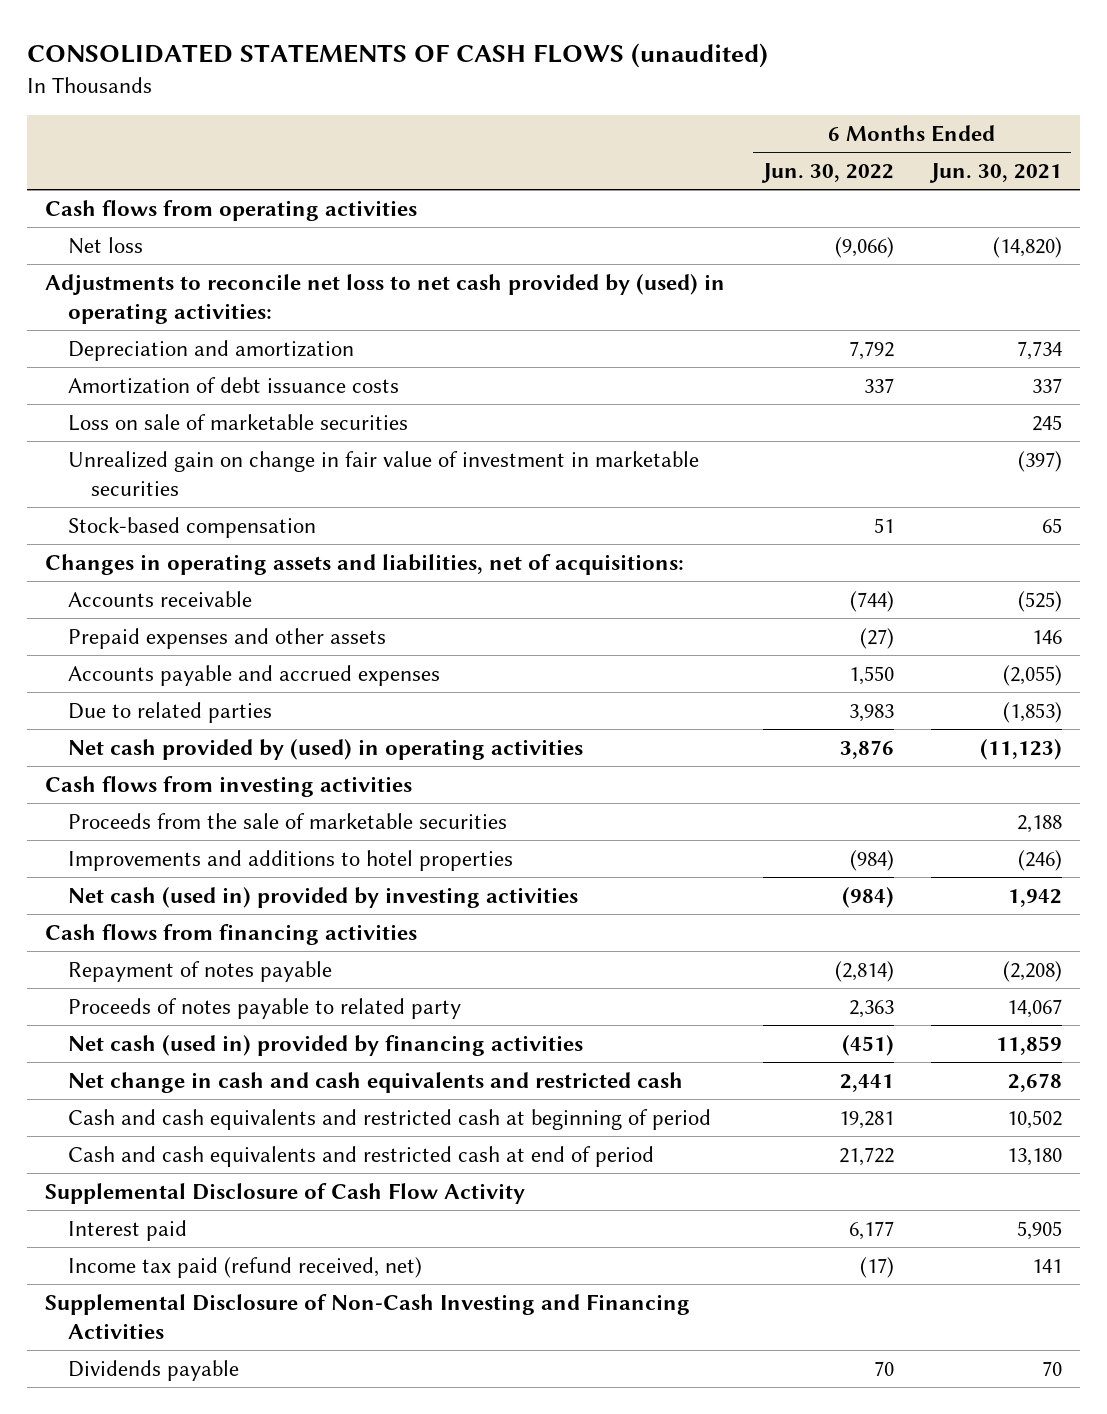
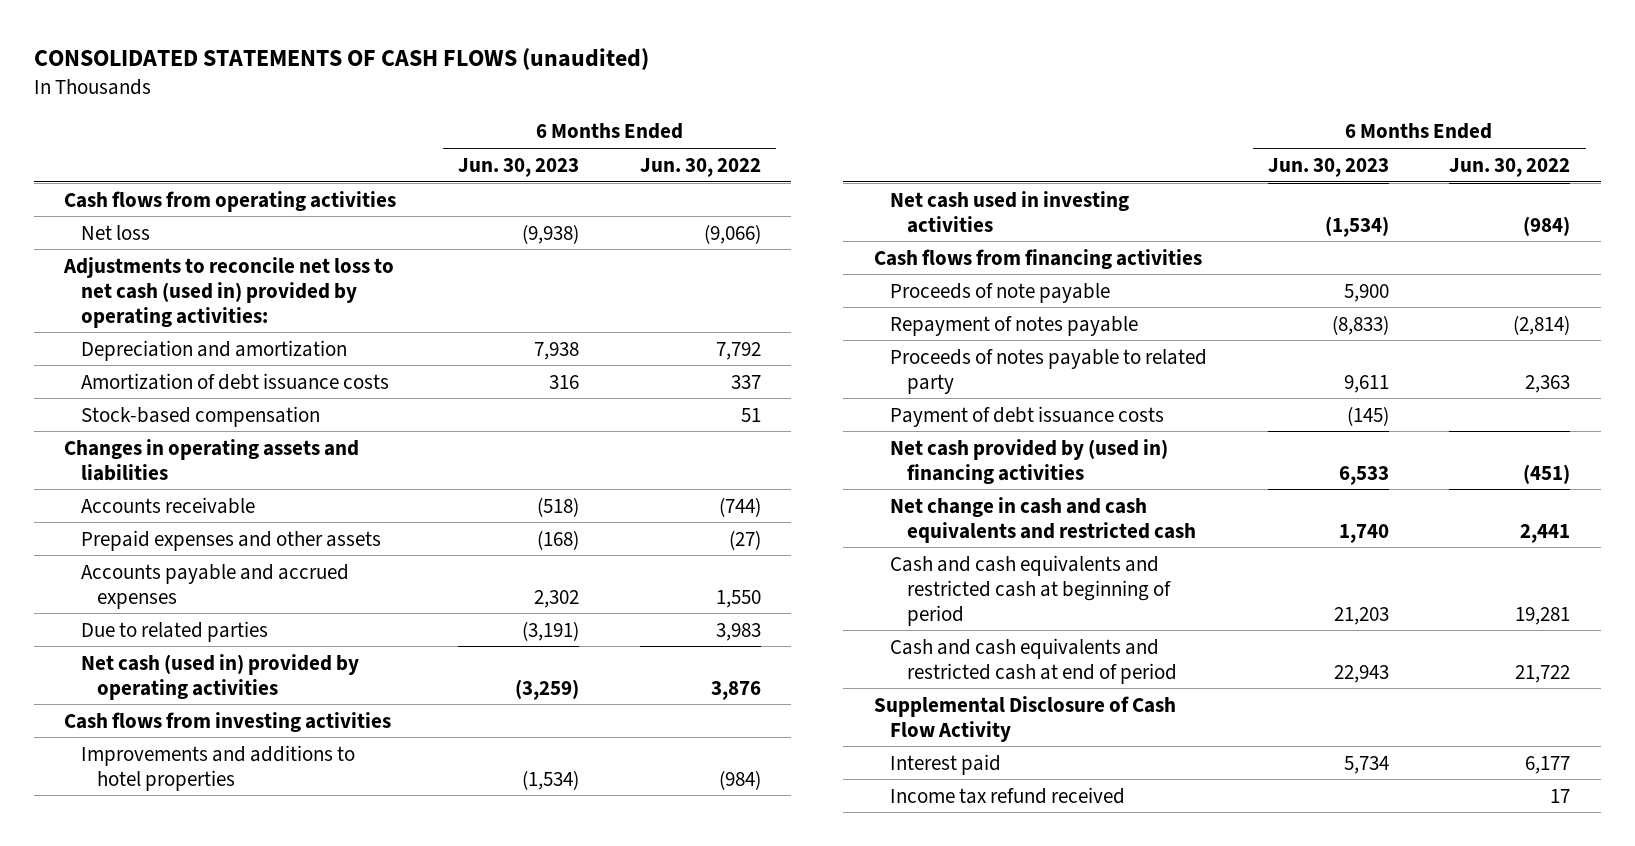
- | 6 Months Ended Jun. 30, 2022 | 6 Months Ended Jun. 30, 2021
+ | 6 Months Ended Jun. 30, 2023 | 6 Months Ended Jun. 30, 2022
- Adjustments to reconcile net loss to net cash provided by (used) in operating activities:
+ Adjustments to reconcile net loss to net cash (used in) provided by operating activities:
- Loss on sale of marketable securities | | 245
- Unrealized gain on change in fair value of investment in marketable securities | | (397)
- Changes in operating assets and liabilities, net of acquisitions:
+ Changes in operating assets and liabilities
- Net cash provided by (used) in operating activities | 3,876 | (11,123)
+ Net cash (used in) provided by operating activities | (3,259) | 3,876
- Proceeds from the sale of marketable securities | | 2,188
- Net cash (used in) provided by investing activities | (984) | 1,942
+ Net cash used in investing activities | (1,534) | (984)
+ Proceeds of note payable | 5,900 |
- Net cash (used in) provided by financing activities | (451) | 11,859
+ Payment of debt issuance costs | (145) |
+ Net cash provided by (used in) financing activities | 6,533 | (451)
- Income tax paid (refund received, net) | (17) | 141
- Supplemental Disclosure of Non-Cash Investing and Financing Activities
- Dividends payable | 70 | 70
+ Income tax refund received | | 17

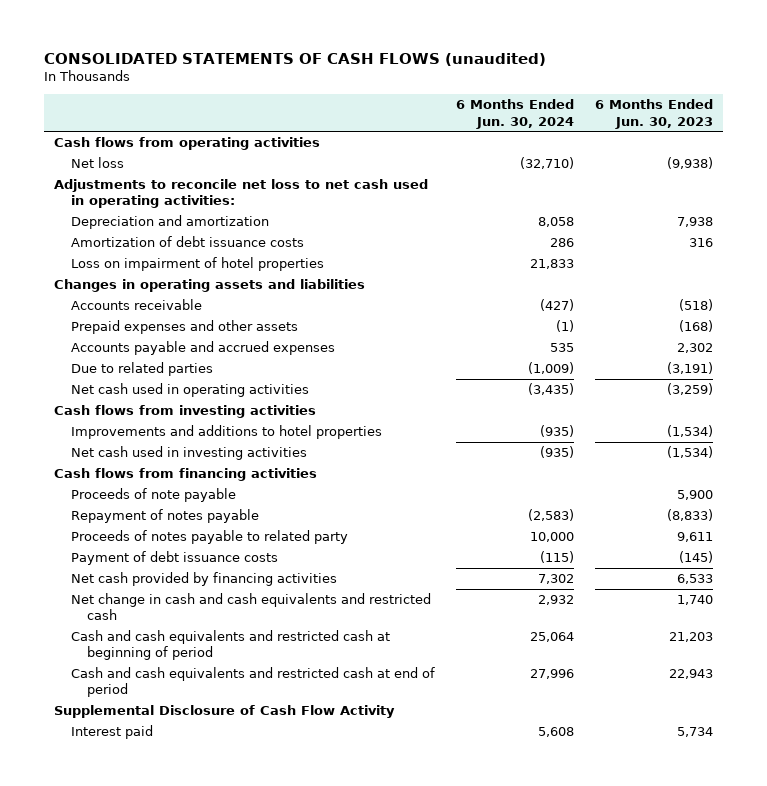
- | 6 Months Ended Jun. 30, 2023 | 6 Months Ended Jun. 30, 2022
+ | 6 Months Ended Jun. 30, 2024 | 6 Months Ended Jun. 30, 2023
- Adjustments to reconcile net loss to net cash (used in) provided by operating activities:
+ Adjustments to reconcile net loss to net cash used in operating activities:
- Stock-based compensation | | 51
+ Loss on impairment of hotel properties | 21,833 |
- Net cash (used in) provided by operating activities | (3,259) | 3,876
+ Net cash used in operating activities | (3,435) | (3,259)
- Net cash provided by (used in) financing activities | 6,533 | (451)
+ Net cash provided by financing activities | 7,302 | 6,533
- Income tax refund received | | 17

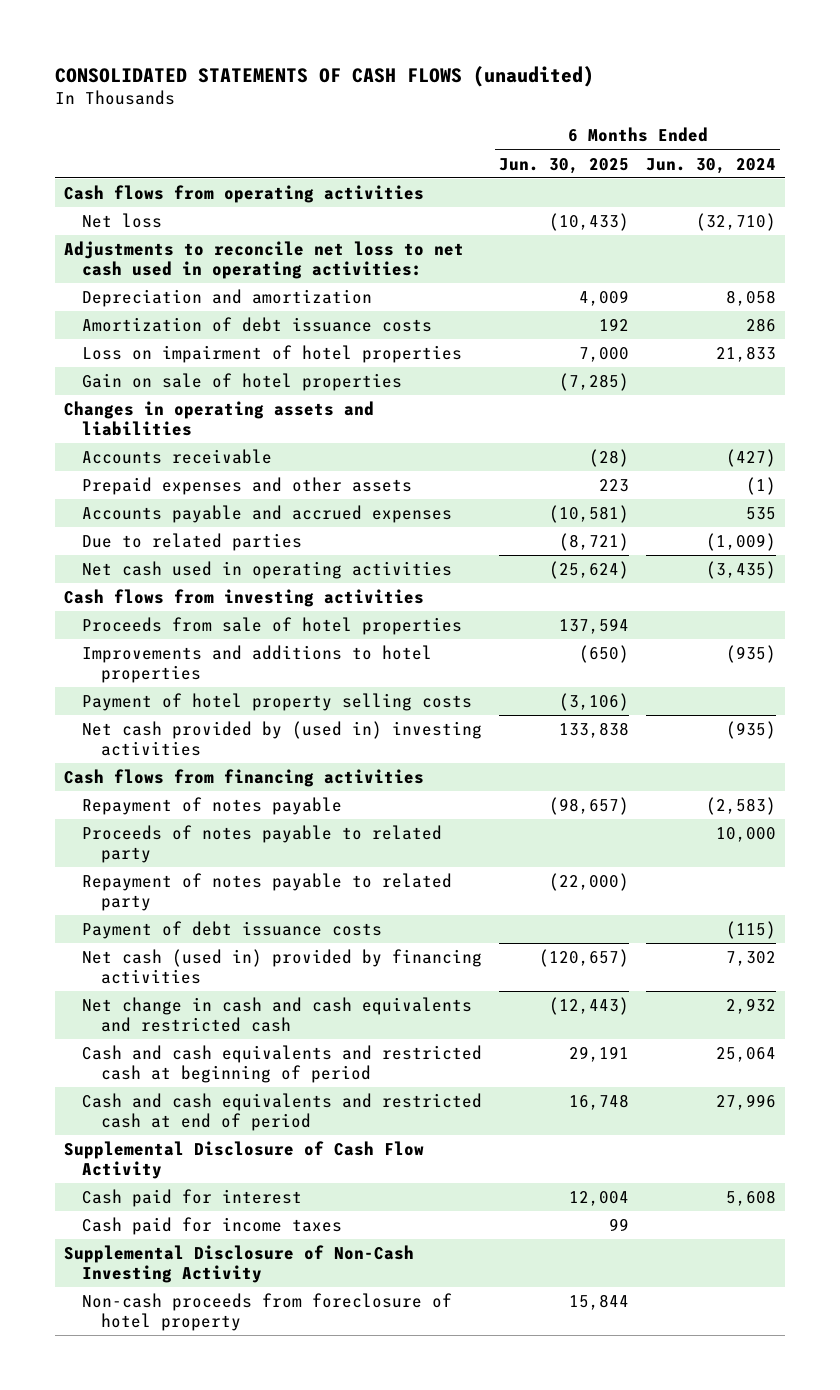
- | 6 Months Ended Jun. 30, 2024 | 6 Months Ended Jun. 30, 2023
+ | 6 Months Ended Jun. 30, 2025 | 6 Months Ended Jun. 30, 2024
+ Gain on sale of hotel properties | (7,285) |
+ Proceeds from sale of hotel properties | 137,594 |
- Net cash used in investing activities | (935) | (1,534)
+ Payment of hotel property selling costs | (3,106) |
+ Net cash provided by (used in) investing activities | 133,838 | (935)
- Proceeds of note payable | | 5,900
+ Repayment of notes payable to related party | (22,000) |
- Net cash provided by financing activities | 7,302 | 6,533
+ Net cash (used in) provided by financing activities | (120,657) | 7,302
- Interest paid | 5,608 | 5,734
+ Cash paid for interest | 12,004 | 5,608
+ Cash paid for income taxes | 99 |
+ Supplemental Disclosure of Non-Cash Investing Activity
+ Non-cash proceeds from foreclosure of hotel property | 15,844 |

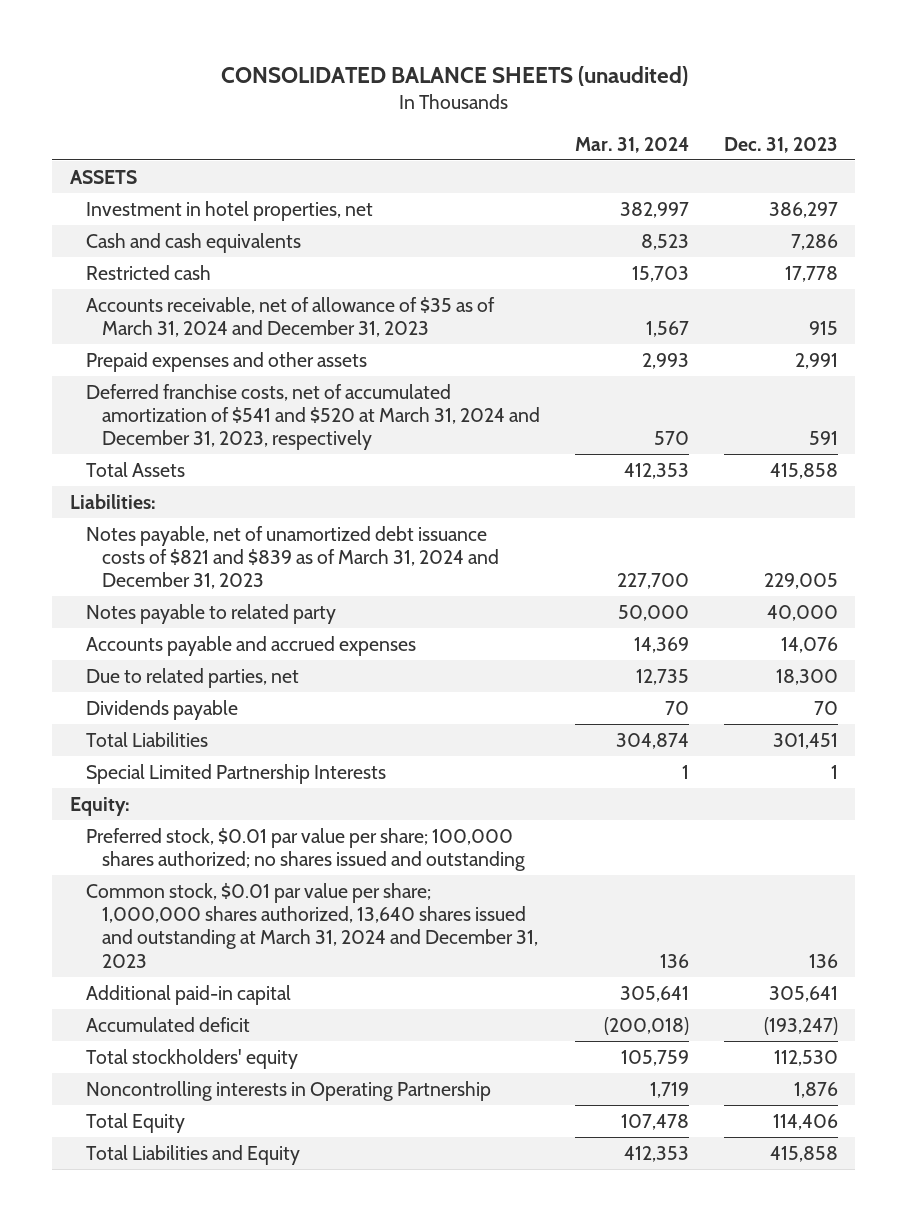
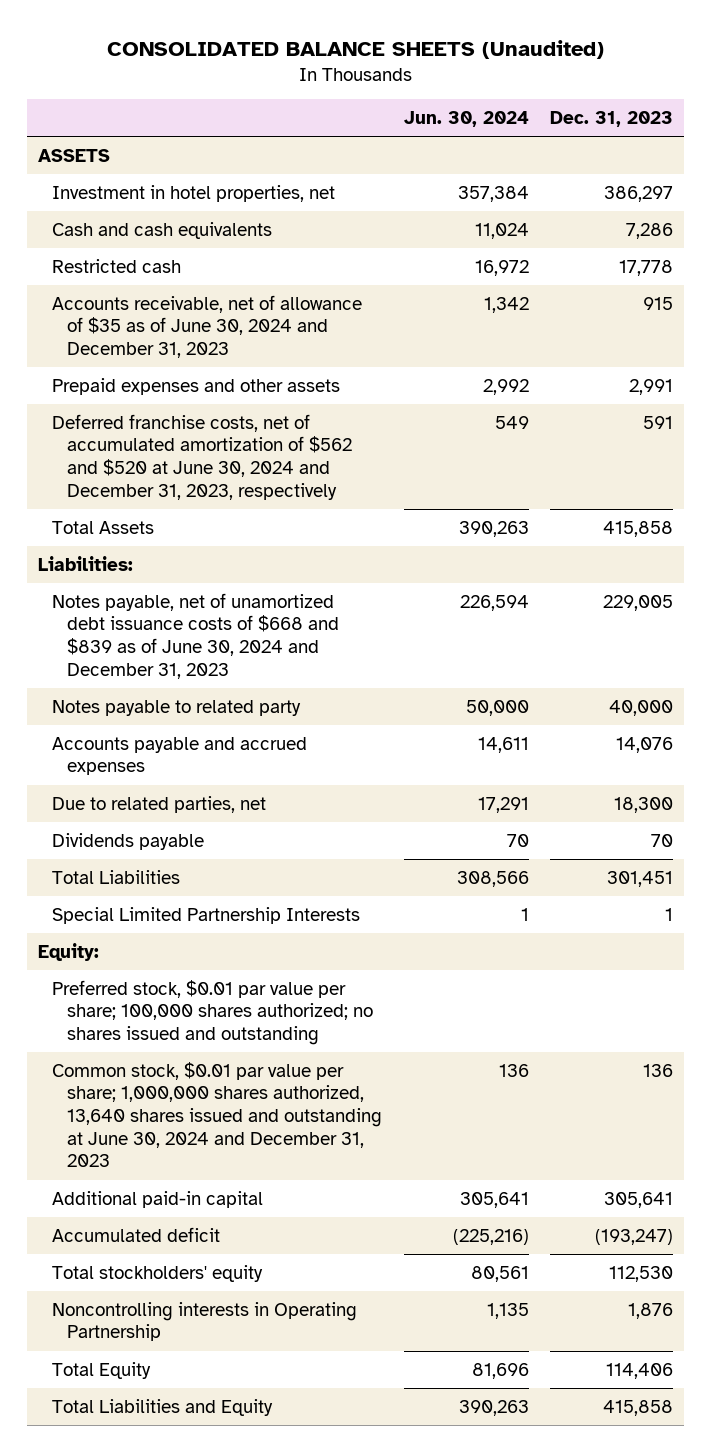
- CONSOLIDATED BALANCE SHEETS (unaudited)
+ CONSOLIDATED BALANCE SHEETS (Unaudited)
- | Mar. 31, 2024 | Dec. 31, 2023
+ | Jun. 30, 2024 | Dec. 31, 2023
- Accounts receivable, net of allowance of $35 as of March 31, 2024 and December 31, 2023 | 1,567 | 915
+ Accounts receivable, net of allowance of $35 as of June 30, 2024 and December 31, 2023 | 1,342 | 915
- Deferred franchise costs, net of accumulated amortization of $541 and $520 at March 31, 2024 and December 31, 2023, respectively | 570 | 591
+ Deferred franchise costs, net of accumulated amortization of $562 and $520 at June 30, 2024 and December 31, 2023, respectively | 549 | 591
- Notes payable, net of unamortized debt issuance costs of $821 and $839 as of March 31, 2024 and December 31, 2023 | 227,700 | 229,005
+ Notes payable, net of unamortized debt issuance costs of $668 and $839 as of June 30, 2024 and December 31, 2023 | 226,594 | 229,005
- Common stock, $0.01 par value per share; 1,000,000 shares authorized, 13,640 shares issued and outstanding at March 31, 2024 and December 31, 2023 | 136 | 136
+ Common stock, $0.01 par value per share; 1,000,000 shares authorized, 13,640 shares issued and outstanding at June 30, 2024 and December 31, 2023 | 136 | 136

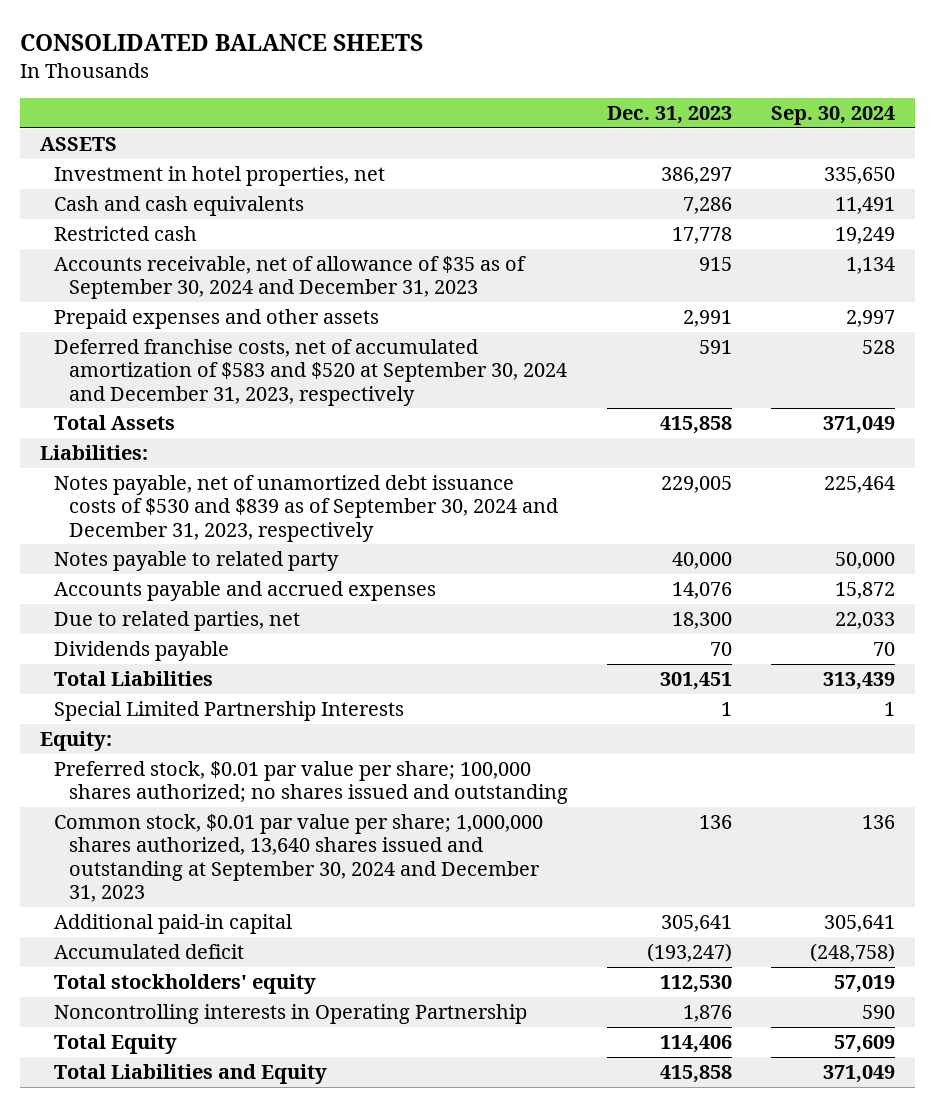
- CONSOLIDATED BALANCE SHEETS (Unaudited)
+ CONSOLIDATED BALANCE SHEETS
- | Jun. 30, 2024 | Dec. 31, 2023
+ | Dec. 31, 2023 | Sep. 30, 2024
- Accounts receivable, net of allowance of $35 as of June 30, 2024 and December 31, 2023 | 1,342 | 915
+ Accounts receivable, net of allowance of $35 as of September 30, 2024 and December 31, 2023 | 915 | 1,134
- Deferred franchise costs, net of accumulated amortization of $562 and $520 at June 30, 2024 and December 31, 2023, respectively | 549 | 591
+ Deferred franchise costs, net of accumulated amortization of $583 and $520 at September 30, 2024 and December 31, 2023, respectively | 591 | 528
- Notes payable, net of unamortized debt issuance costs of $668 and $839 as of June 30, 2024 and December 31, 2023 | 226,594 | 229,005
+ Notes payable, net of unamortized debt issuance costs of $530 and $839 as of September 30, 2024 and December 31, 2023, respectively | 229,005 | 225,464
- Common stock, $0.01 par value per share; 1,000,000 shares authorized, 13,640 shares issued and outstanding at June 30, 2024 and December 31, 2023 | 136 | 136
+ Common stock, $0.01 par value per share; 1,000,000 shares authorized, 13,640 shares issued and outstanding at September 30, 2024 and December 31, 2023 | 136 | 136

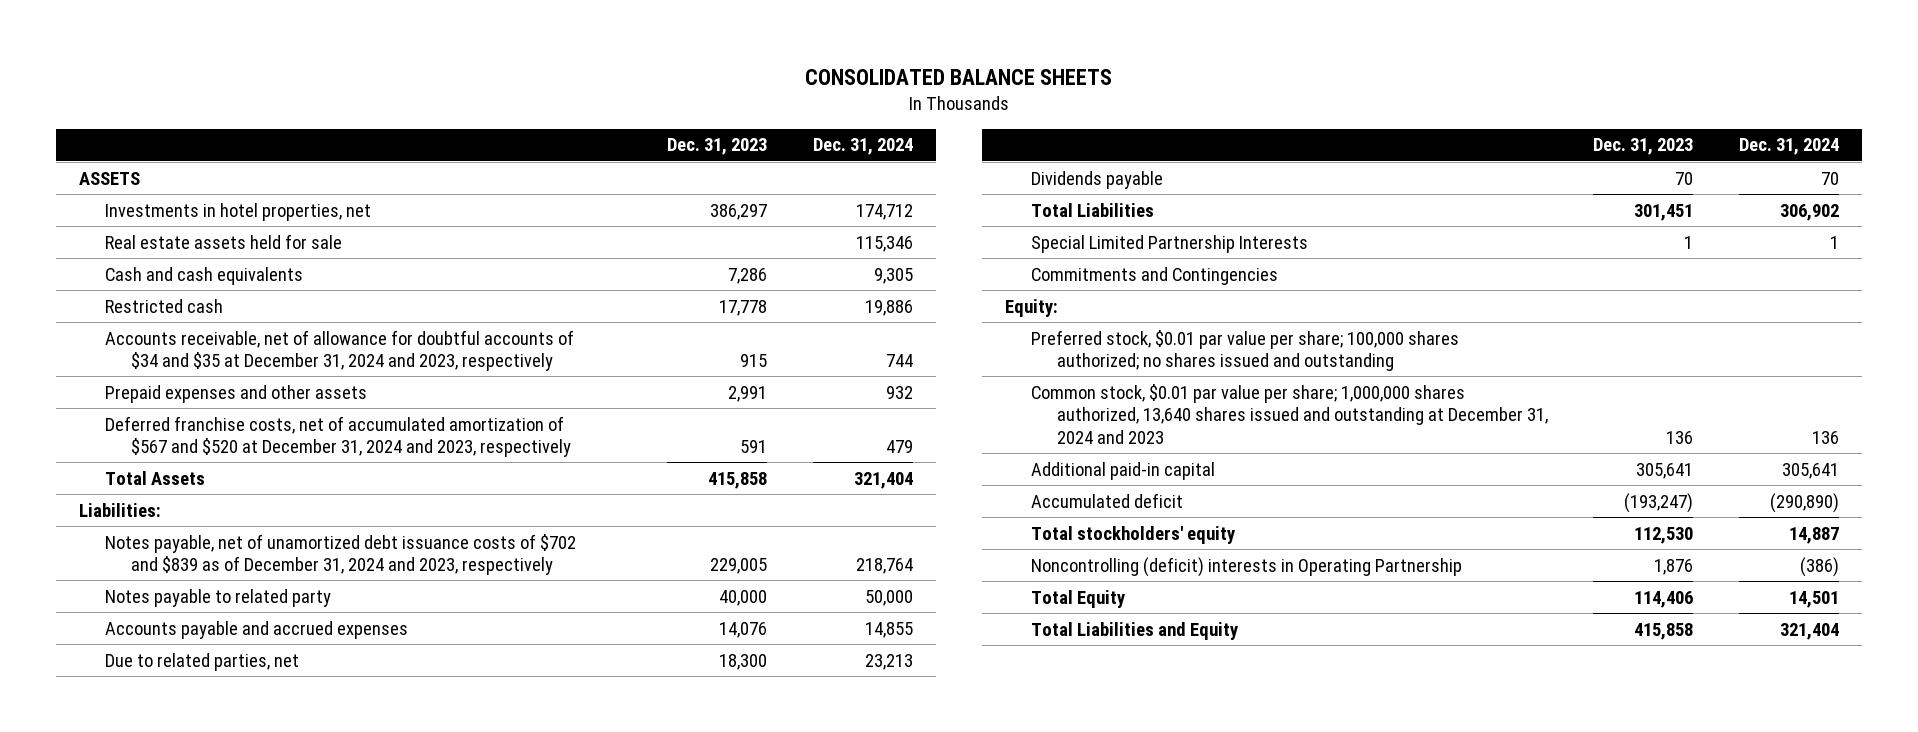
- | Dec. 31, 2023 | Sep. 30, 2024
+ | Dec. 31, 2023 | Dec. 31, 2024
- Investment in hotel properties, net | 386,297 | 335,650
+ Investments in hotel properties, net | 386,297 | 174,712
+ Real estate assets held for sale | | 115,346
- Accounts receivable, net of allowance of $35 as of September 30, 2024 and December 31, 2023 | 915 | 1,134
+ Accounts receivable, net of allowance for doubtful accounts of $34 and $35 at December 31, 2024 and 2023, respectively | 915 | 744
- Deferred franchise costs, net of accumulated amortization of $583 and $520 at September 30, 2024 and December 31, 2023, respectively | 591 | 528
+ Deferred franchise costs, net of accumulated amortization of $567 and $520 at December 31, 2024 and 2023, respectively | 591 | 479
- Notes payable, net of unamortized debt issuance costs of $530 and $839 as of September 30, 2024 and December 31, 2023, respectively | 229,005 | 225,464
+ Notes payable, net of unamortized debt issuance costs of $702 and $839 as of December 31, 2024 and 2023, respectively | 229,005 | 218,764
+ Commitments and Contingencies
- Common stock, $0.01 par value per share; 1,000,000 shares authorized, 13,640 shares issued and outstanding at September 30, 2024 and December 31, 2023 | 136 | 136
+ Common stock, $0.01 par value per share; 1,000,000 shares authorized, 13,640 shares issued and outstanding at December 31, 2024 and 2023 | 136 | 136
- Noncontrolling interests in Operating Partnership | 1,876 | 590
+ Noncontrolling (deficit) interests in Operating Partnership | 1,876 | (386)

